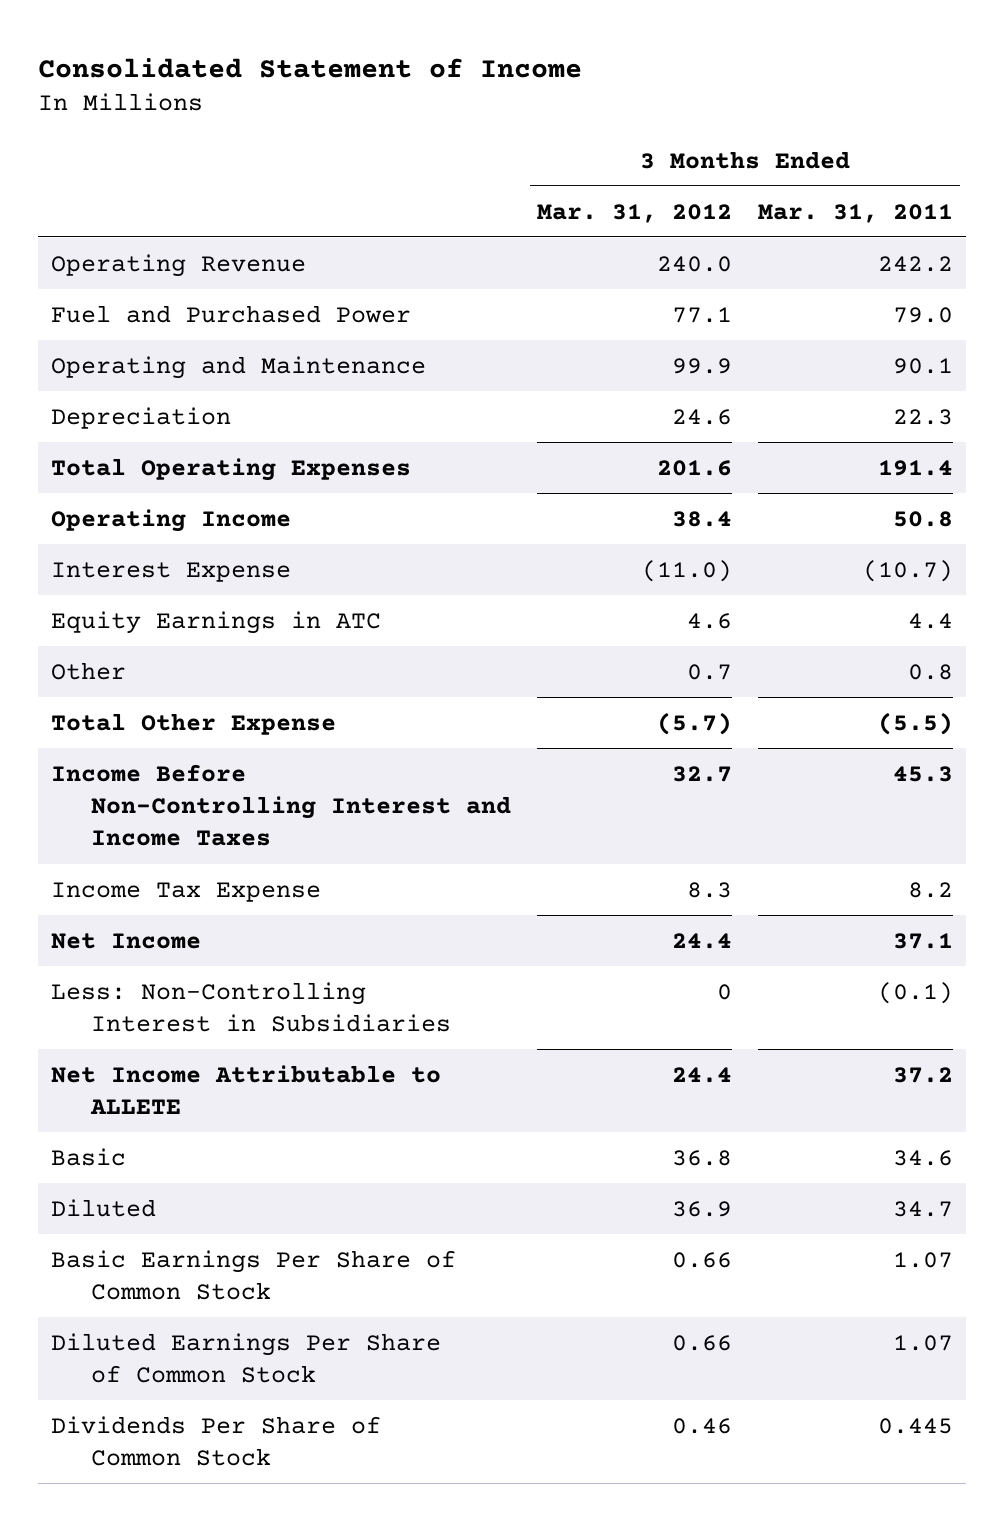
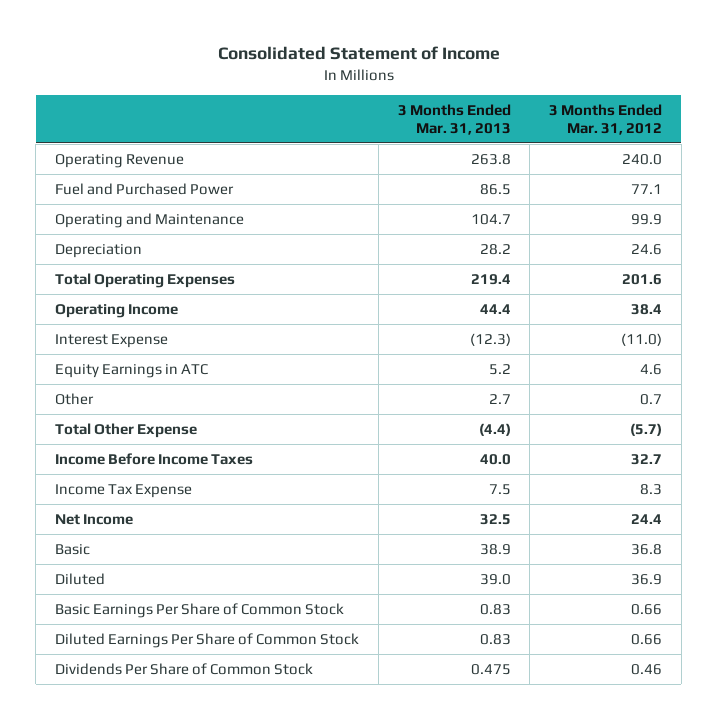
- | 3 Months Ended Mar. 31, 2012 | 3 Months Ended Mar. 31, 2011
+ | 3 Months Ended Mar. 31, 2013 | 3 Months Ended Mar. 31, 2012
- Income Before Non-Controlling Interest and Income Taxes | 32.7 | 45.3
+ Income Before Income Taxes | 40.0 | 32.7
- Less: Non-Controlling Interest in Subsidiaries | 0 | (0.1)
- Net Income Attributable to ALLETE | 24.4 | 37.2

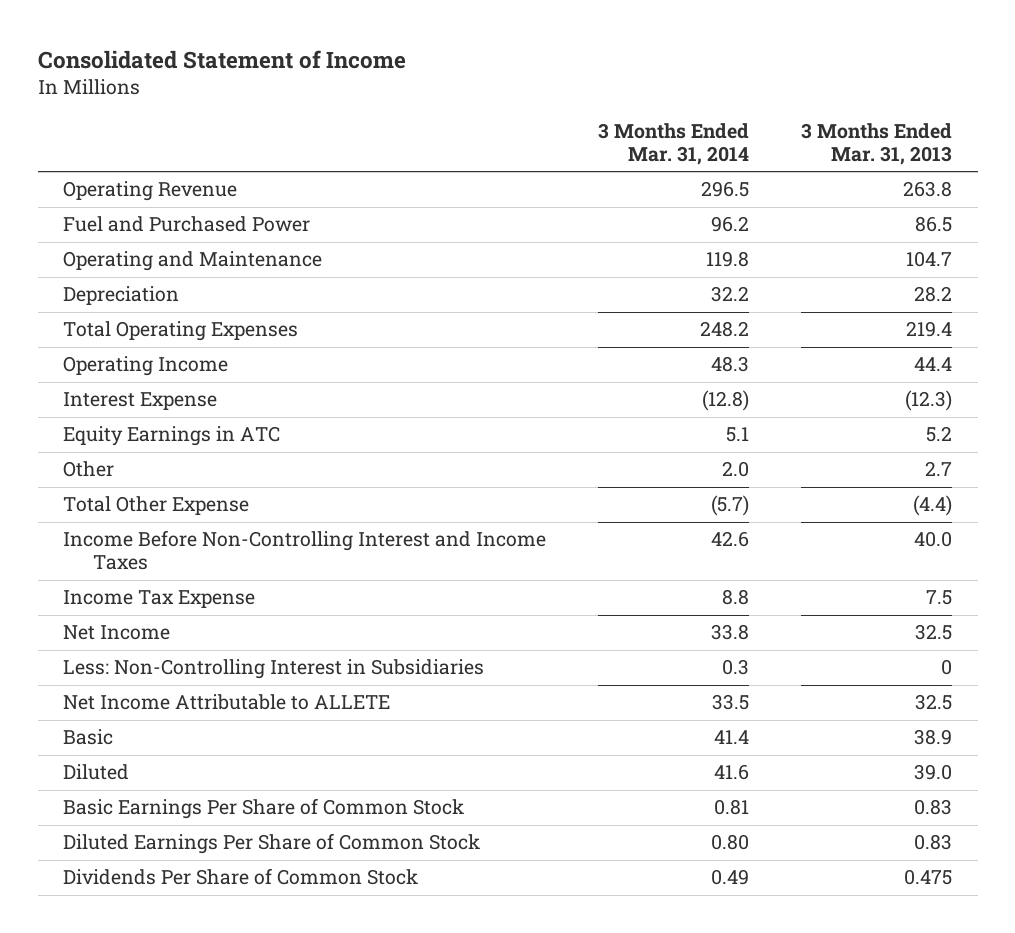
- | 3 Months Ended Mar. 31, 2013 | 3 Months Ended Mar. 31, 2012
+ | 3 Months Ended Mar. 31, 2014 | 3 Months Ended Mar. 31, 2013
- Income Before Income Taxes | 40.0 | 32.7
+ Income Before Non-Controlling Interest and Income Taxes | 42.6 | 40.0
+ Less: Non-Controlling Interest in Subsidiaries | 0.3 | 0
+ Net Income Attributable to ALLETE | 33.5 | 32.5

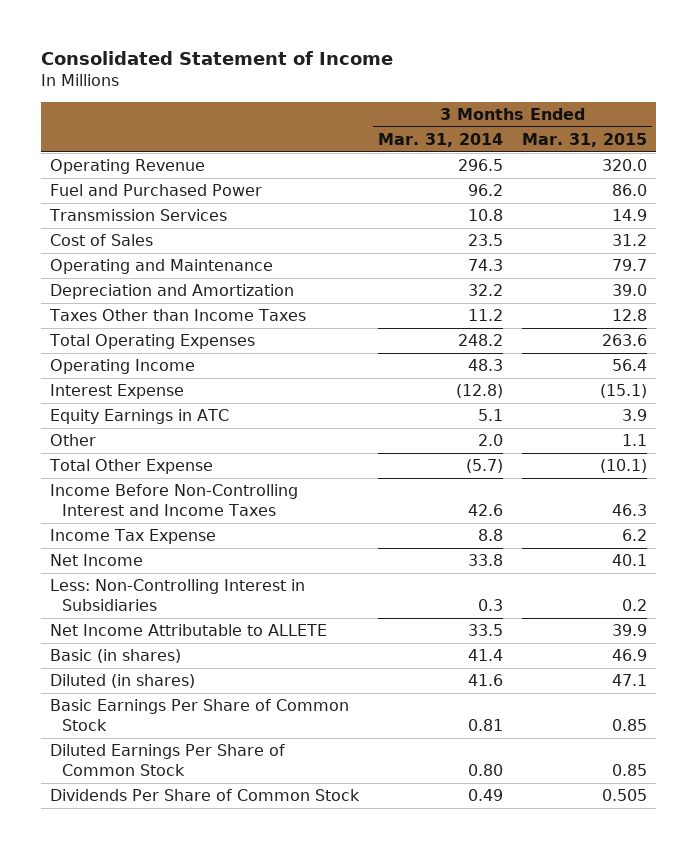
- | 3 Months Ended Mar. 31, 2014 | 3 Months Ended Mar. 31, 2013
+ | 3 Months Ended Mar. 31, 2014 | 3 Months Ended Mar. 31, 2015
- Operating and Maintenance | 119.8 | 104.7
- Depreciation | 32.2 | 28.2
+ Transmission Services | 10.8 | 14.9
+ Cost of Sales | 23.5 | 31.2
+ Operating and Maintenance | 74.3 | 79.7
+ Depreciation and Amortization | 32.2 | 39.0
+ Taxes Other than Income Taxes | 11.2 | 12.8
- Basic | 41.4 | 38.9
- Diluted | 41.6 | 39.0
+ Basic (in shares) | 41.4 | 46.9
+ Diluted (in shares) | 41.6 | 47.1

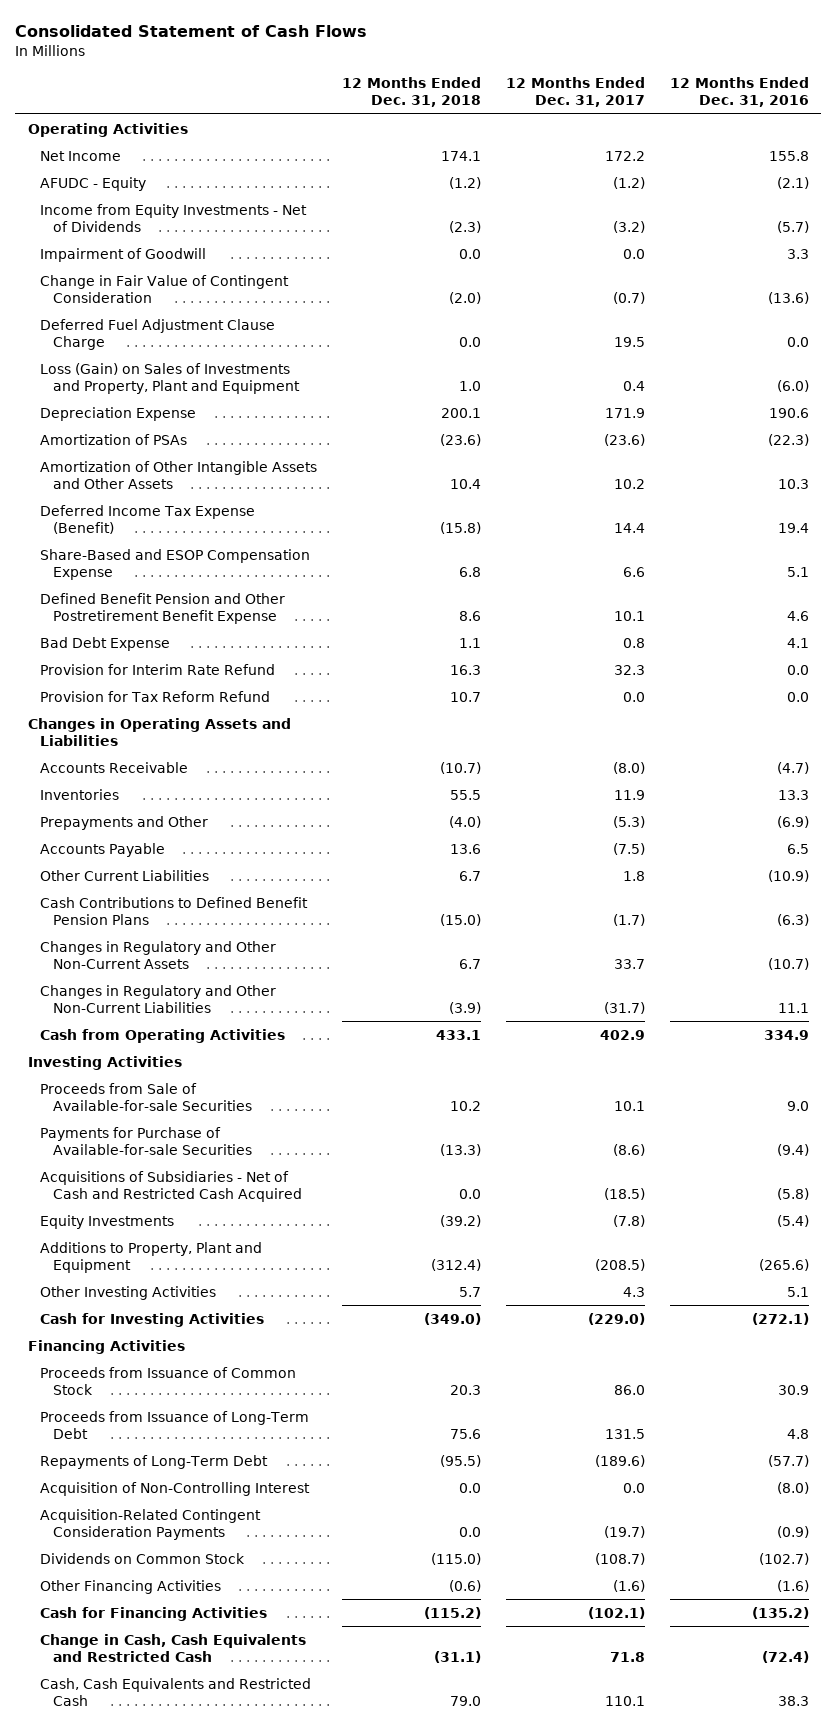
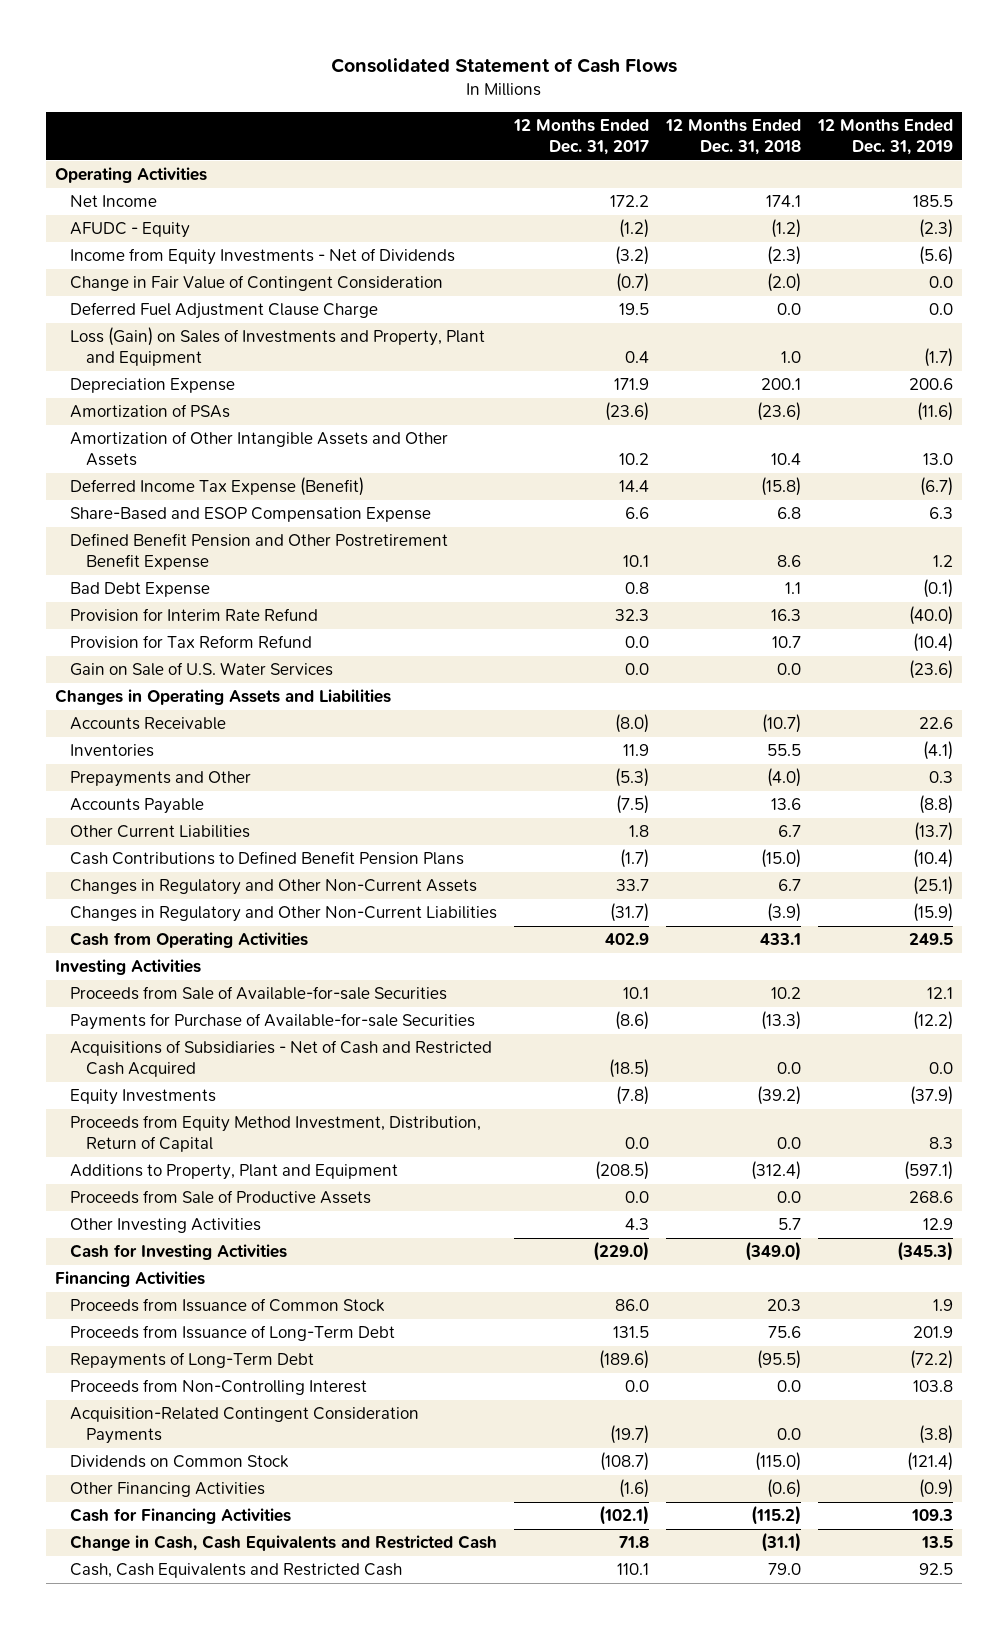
- | 12 Months Ended Dec. 31, 2018 | 12 Months Ended Dec. 31, 2017 | 12 Months Ended Dec. 31, 2016
+ | 12 Months Ended Dec. 31, 2017 | 12 Months Ended Dec. 31, 2018 | 12 Months Ended Dec. 31, 2019
- Impairment of Goodwill | 0.0 | 0.0 | 3.3
+ Gain on Sale of U.S. Water Services | 0.0 | 0.0 | (23.6)
+ Proceeds from Equity Method Investment, Distribution, Return of Capital | 0.0 | 0.0 | 8.3
+ Proceeds from Sale of Productive Assets | 0.0 | 0.0 | 268.6
- Acquisition of Non-Controlling Interest | 0.0 | 0.0 | (8.0)
+ Proceeds from Non-Controlling Interest | 0.0 | 0.0 | 103.8

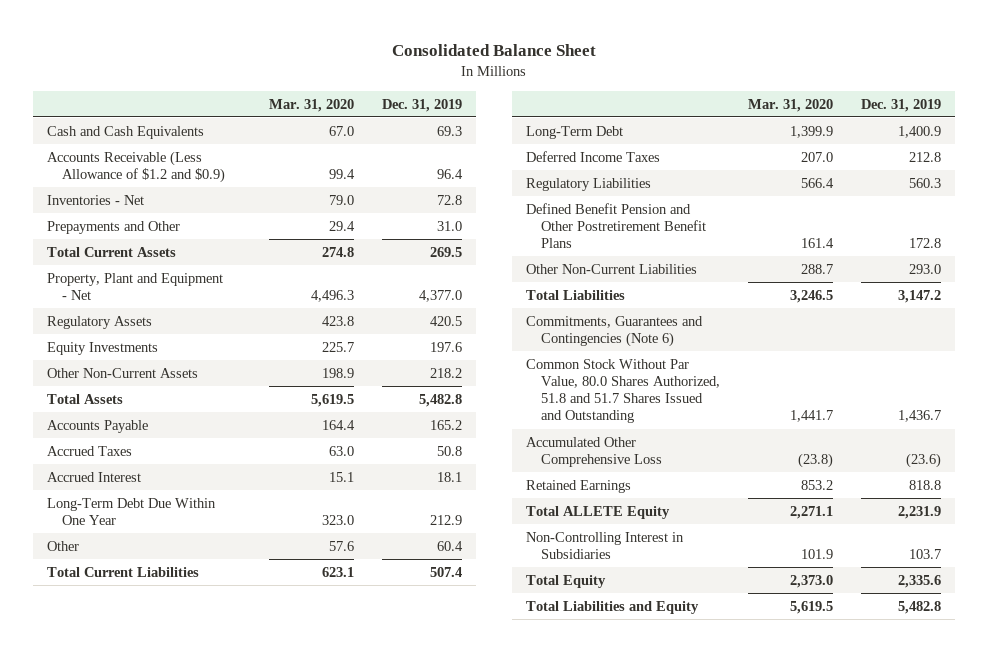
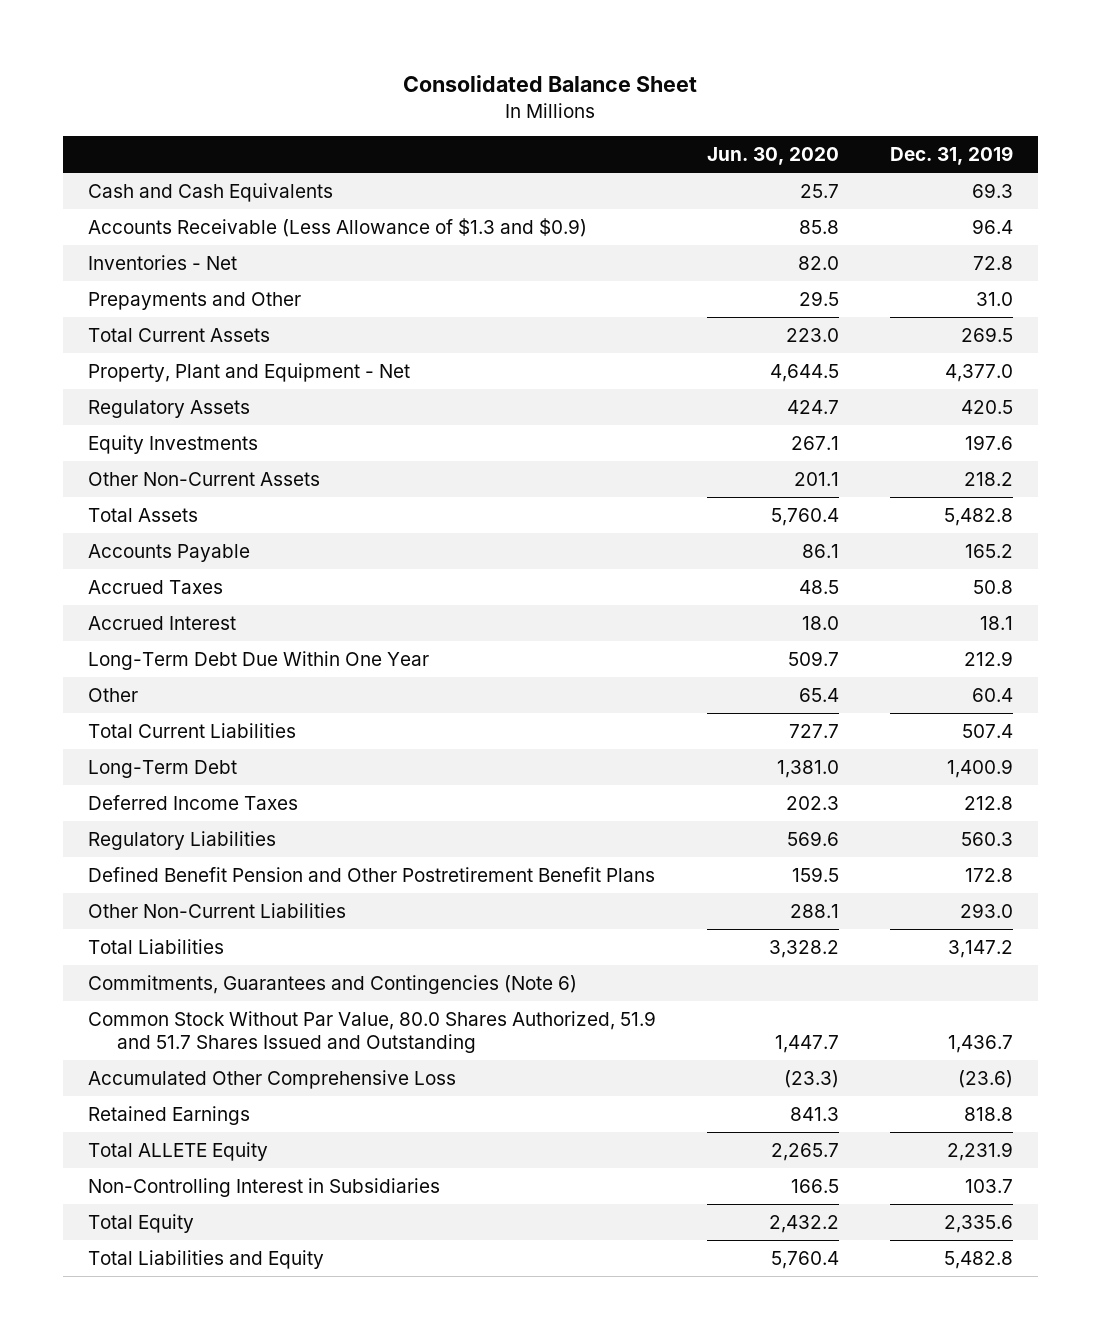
- | Mar. 31, 2020 | Dec. 31, 2019
+ | Jun. 30, 2020 | Dec. 31, 2019
- Accounts Receivable (Less Allowance of $1.2 and $0.9) | 99.4 | 96.4
+ Accounts Receivable (Less Allowance of $1.3 and $0.9) | 85.8 | 96.4
- Common Stock Without Par Value, 80.0 Shares Authorized, 51.8 and 51.7 Shares Issued and Outstanding | 1,441.7 | 1,436.7
+ Common Stock Without Par Value, 80.0 Shares Authorized, 51.9 and 51.7 Shares Issued and Outstanding | 1,447.7 | 1,436.7

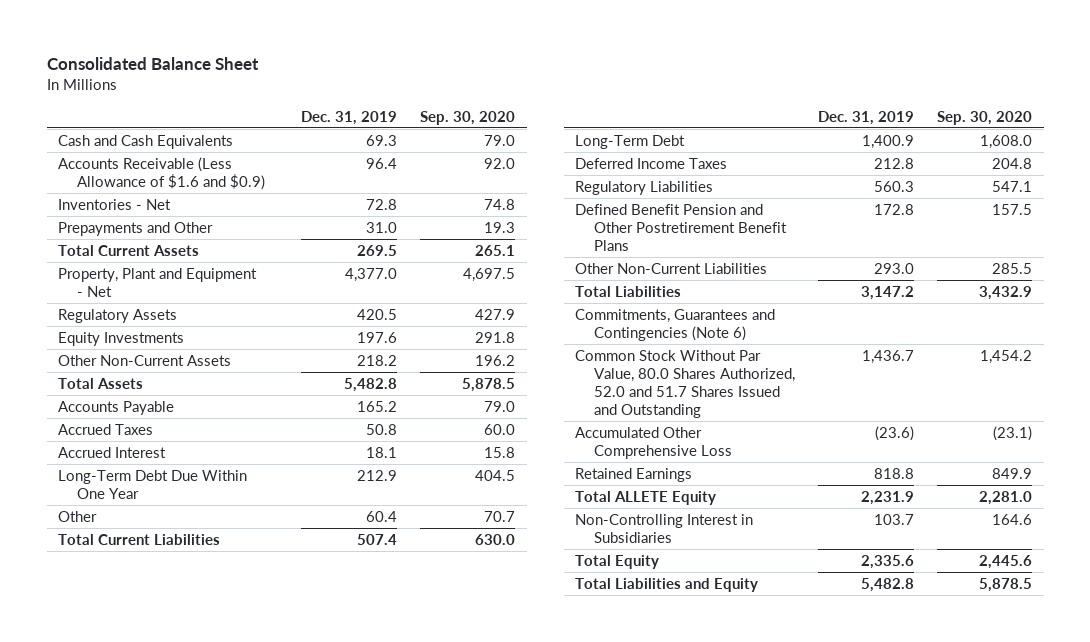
- | Jun. 30, 2020 | Dec. 31, 2019
+ | Dec. 31, 2019 | Sep. 30, 2020
- Accounts Receivable (Less Allowance of $1.3 and $0.9) | 85.8 | 96.4
+ Accounts Receivable (Less Allowance of $1.6 and $0.9) | 96.4 | 92.0
- Common Stock Without Par Value, 80.0 Shares Authorized, 51.9 and 51.7 Shares Issued and Outstanding | 1,447.7 | 1,436.7
+ Common Stock Without Par Value, 80.0 Shares Authorized, 52.0 and 51.7 Shares Issued and Outstanding | 1,436.7 | 1,454.2

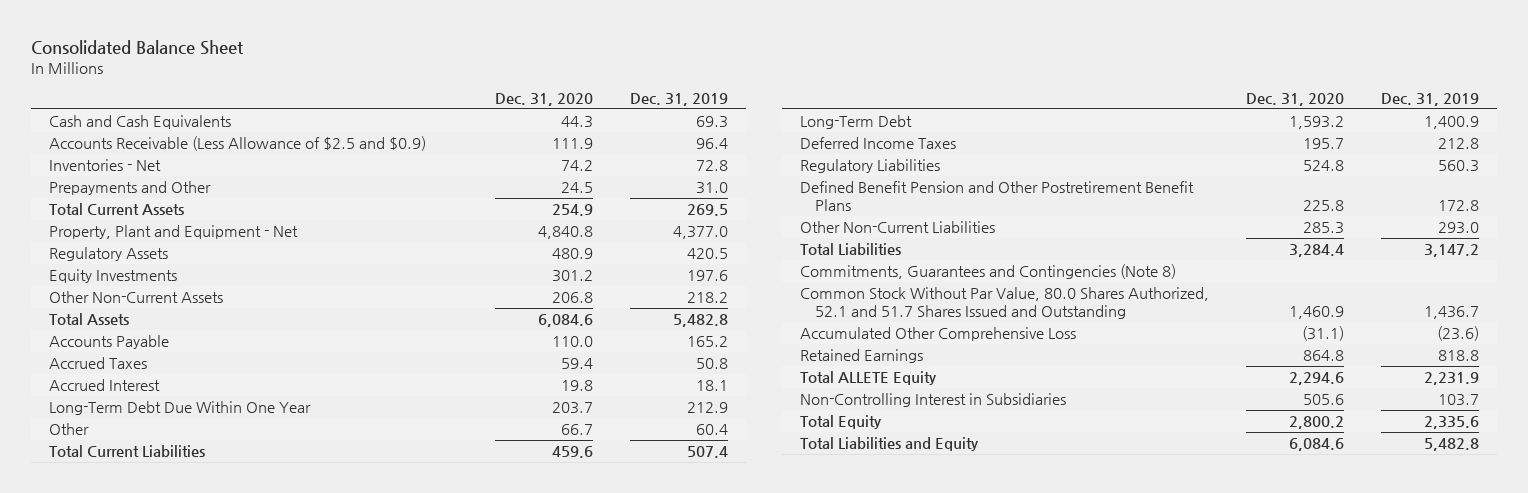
- | Dec. 31, 2019 | Sep. 30, 2020
+ | Dec. 31, 2020 | Dec. 31, 2019
- Accounts Receivable (Less Allowance of $1.6 and $0.9) | 96.4 | 92.0
+ Accounts Receivable (Less Allowance of $2.5 and $0.9) | 111.9 | 96.4
- Commitments, Guarantees and Contingencies (Note 6)
- Common Stock Without Par Value, 80.0 Shares Authorized, 52.0 and 51.7 Shares Issued and Outstanding | 1,436.7 | 1,454.2
+ Commitments, Guarantees and Contingencies (Note 8)
+ Common Stock Without Par Value, 80.0 Shares Authorized, 52.1 and 51.7 Shares Issued and Outstanding | 1,460.9 | 1,436.7

